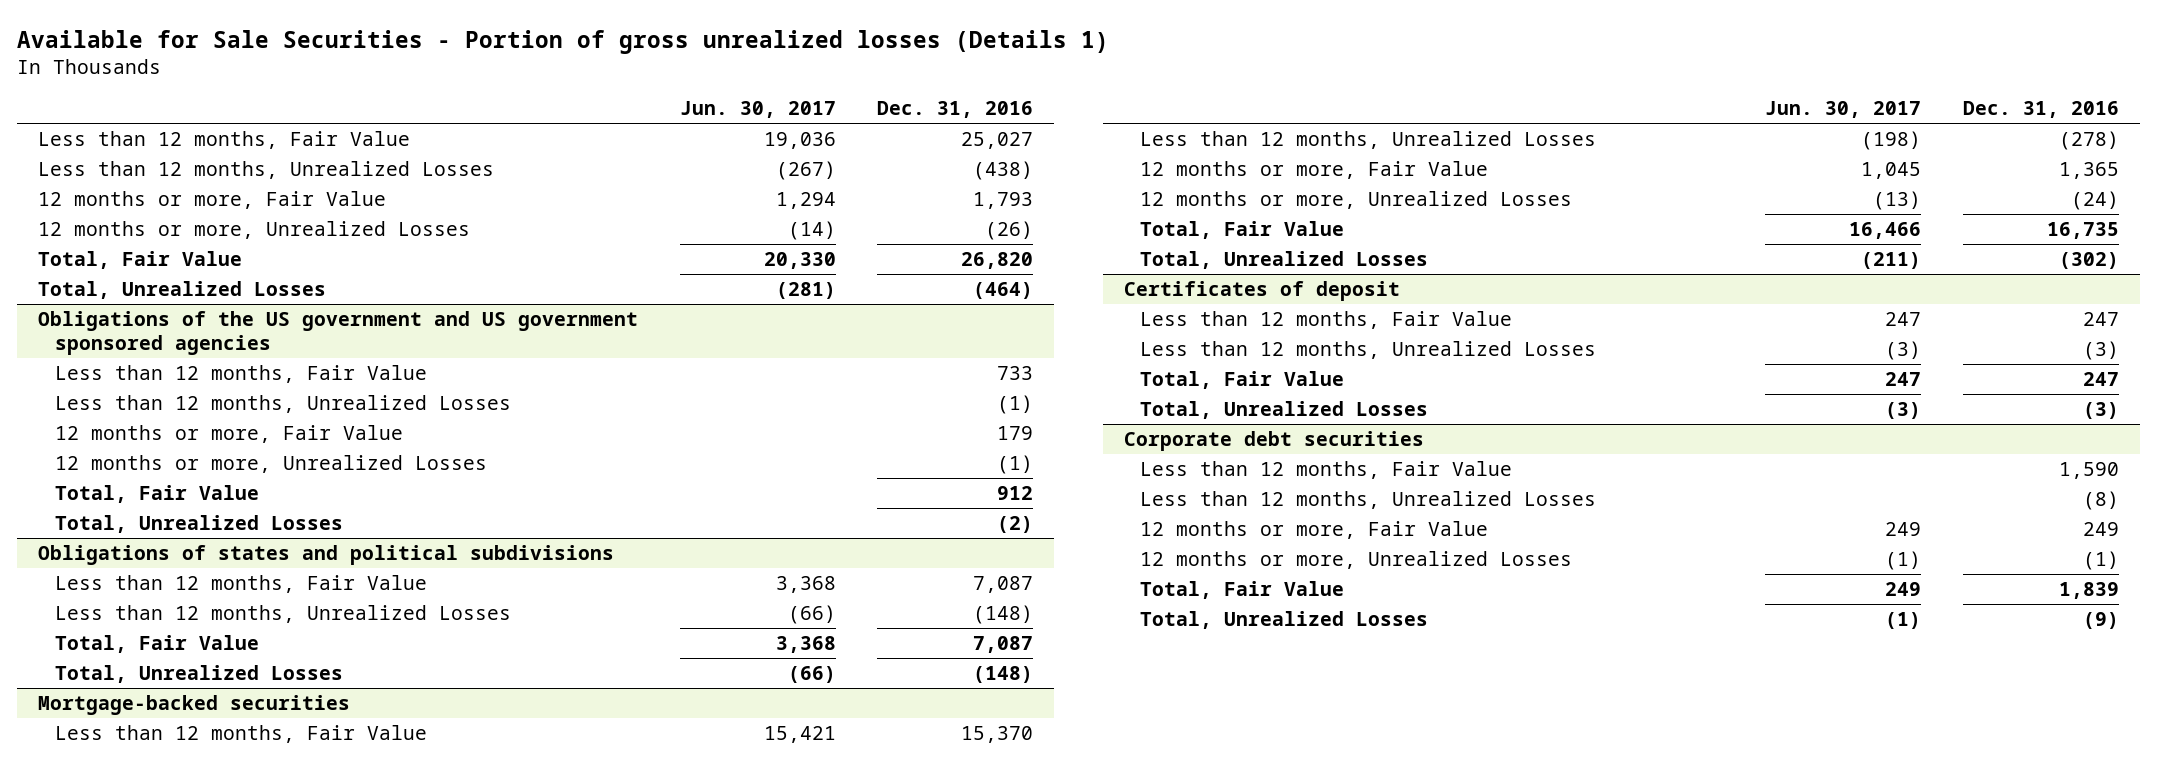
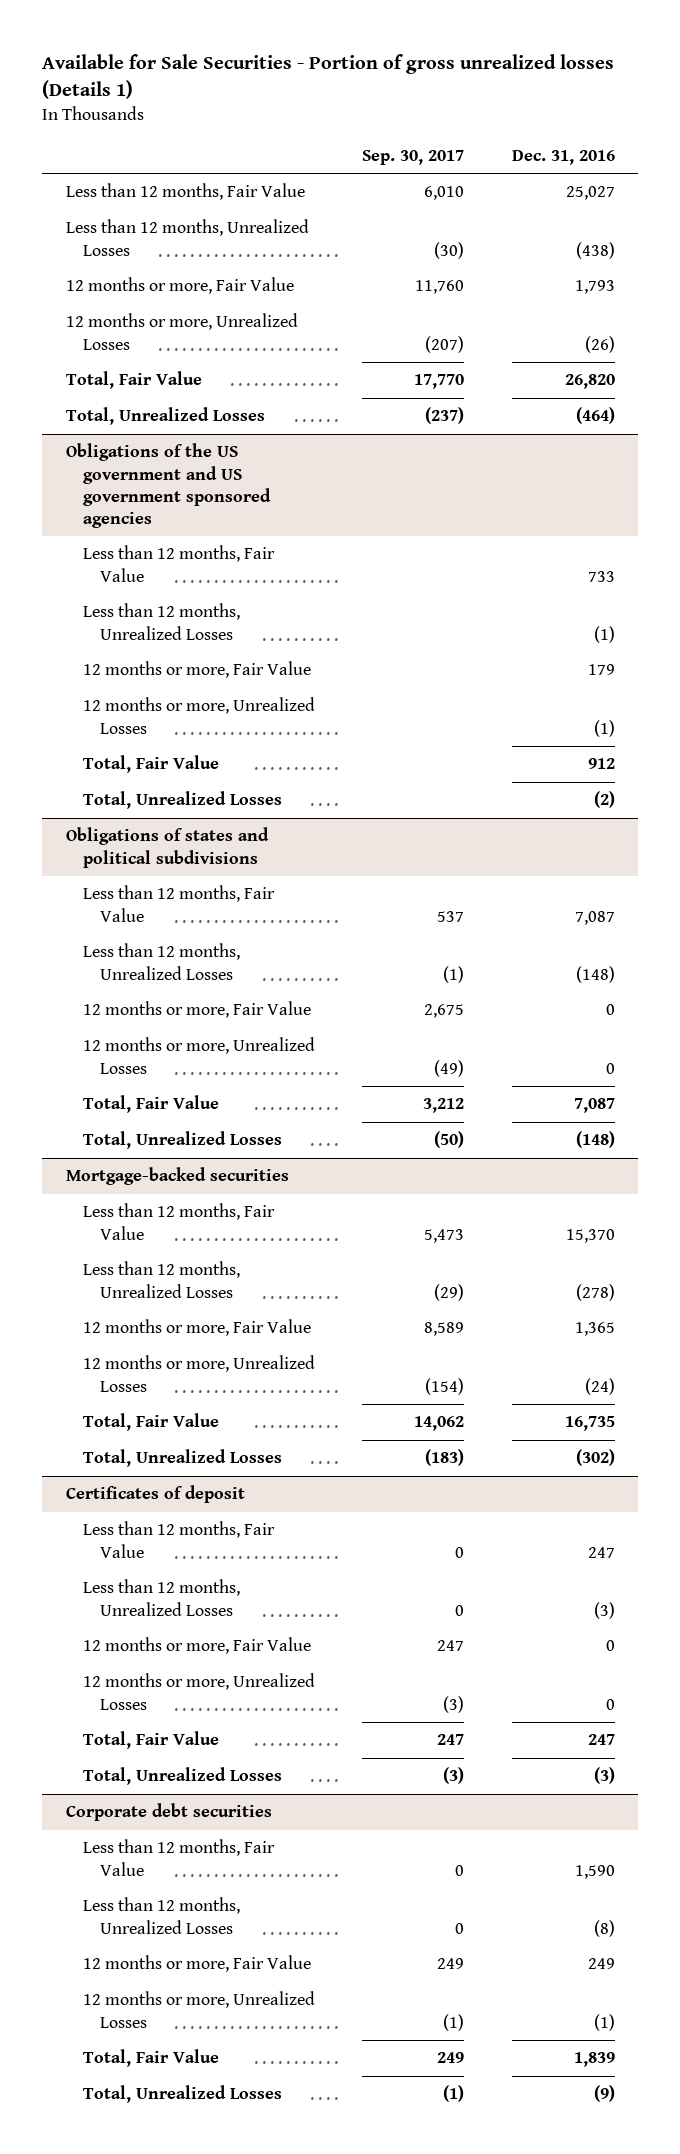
- | Jun. 30, 2017 | Dec. 31, 2016
+ | Sep. 30, 2017 | Dec. 31, 2016
@ Obligations of states and political subdivisions
+ 12 months or more, Fair Value | 2,675 | 0
+ 12 months or more, Unrealized Losses | (49) | 0
@ Certificates of deposit
+ 12 months or more, Fair Value | 247 | 0
+ 12 months or more, Unrealized Losses | (3) | 0

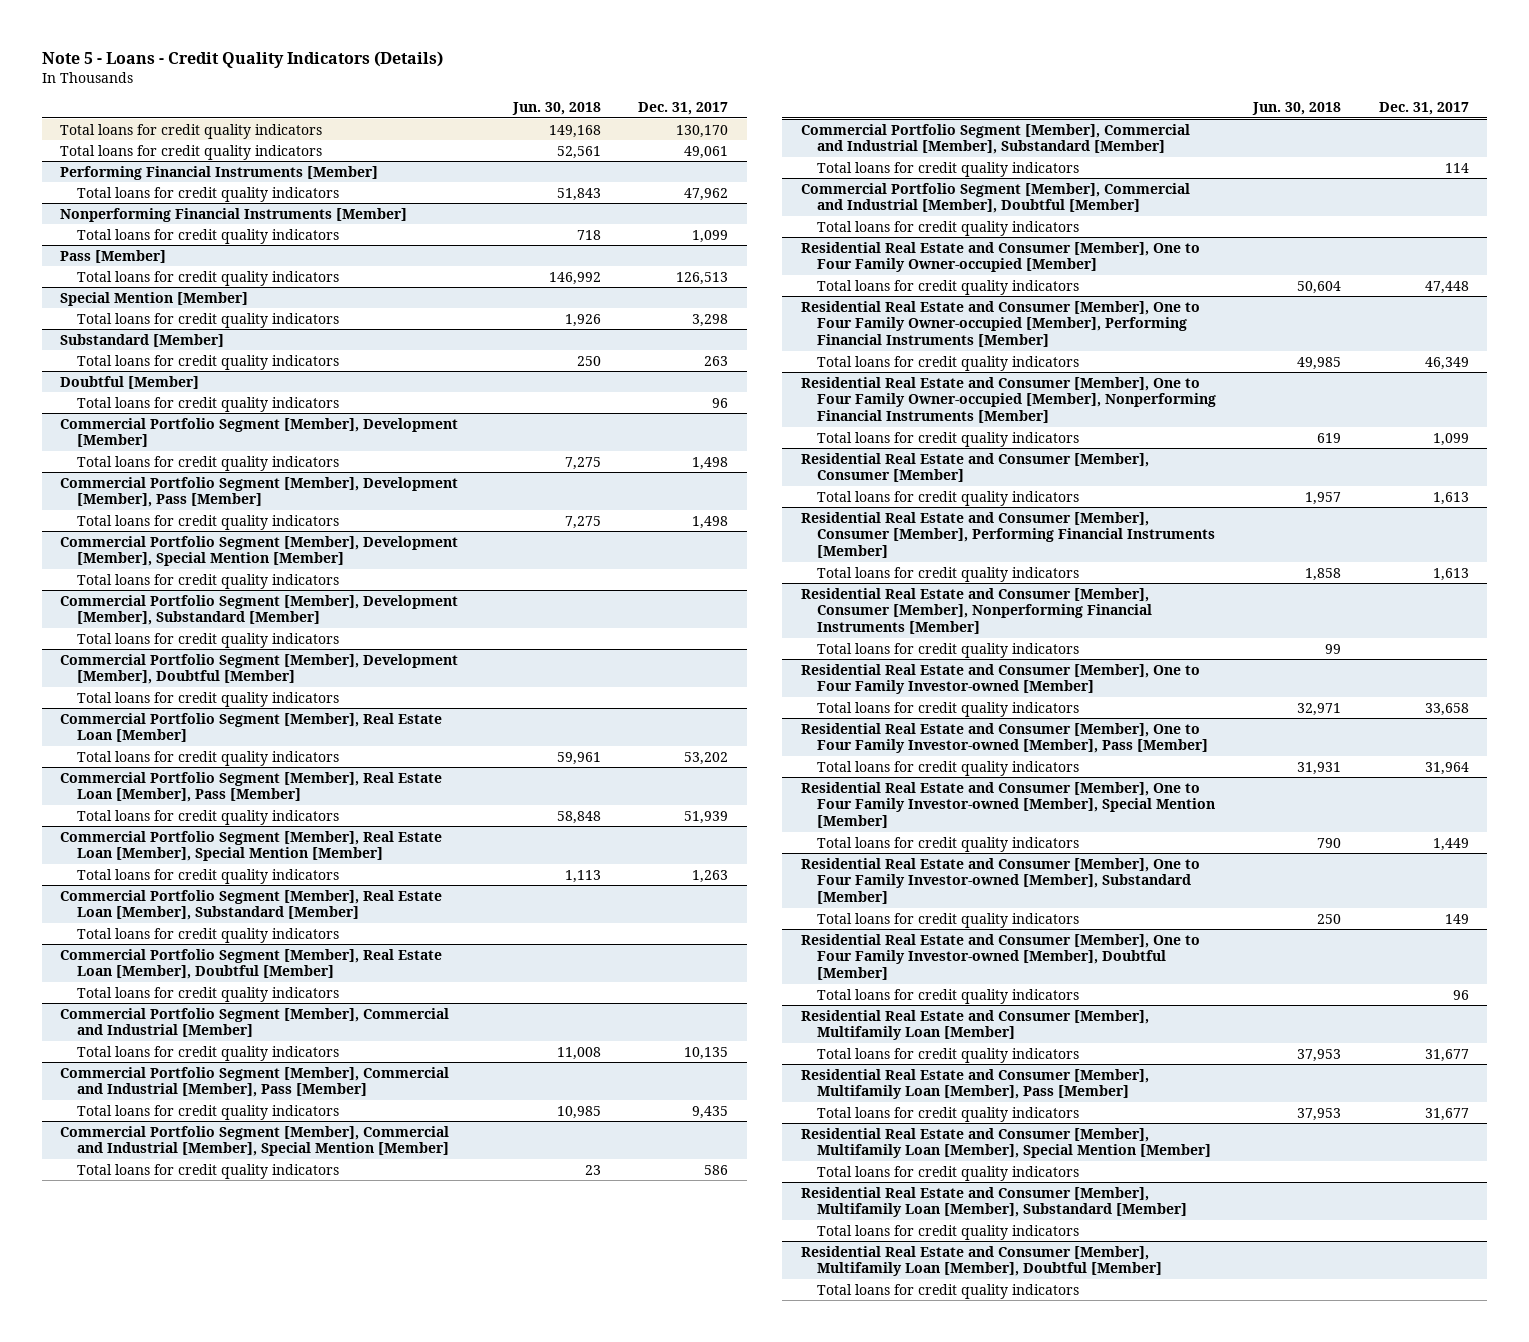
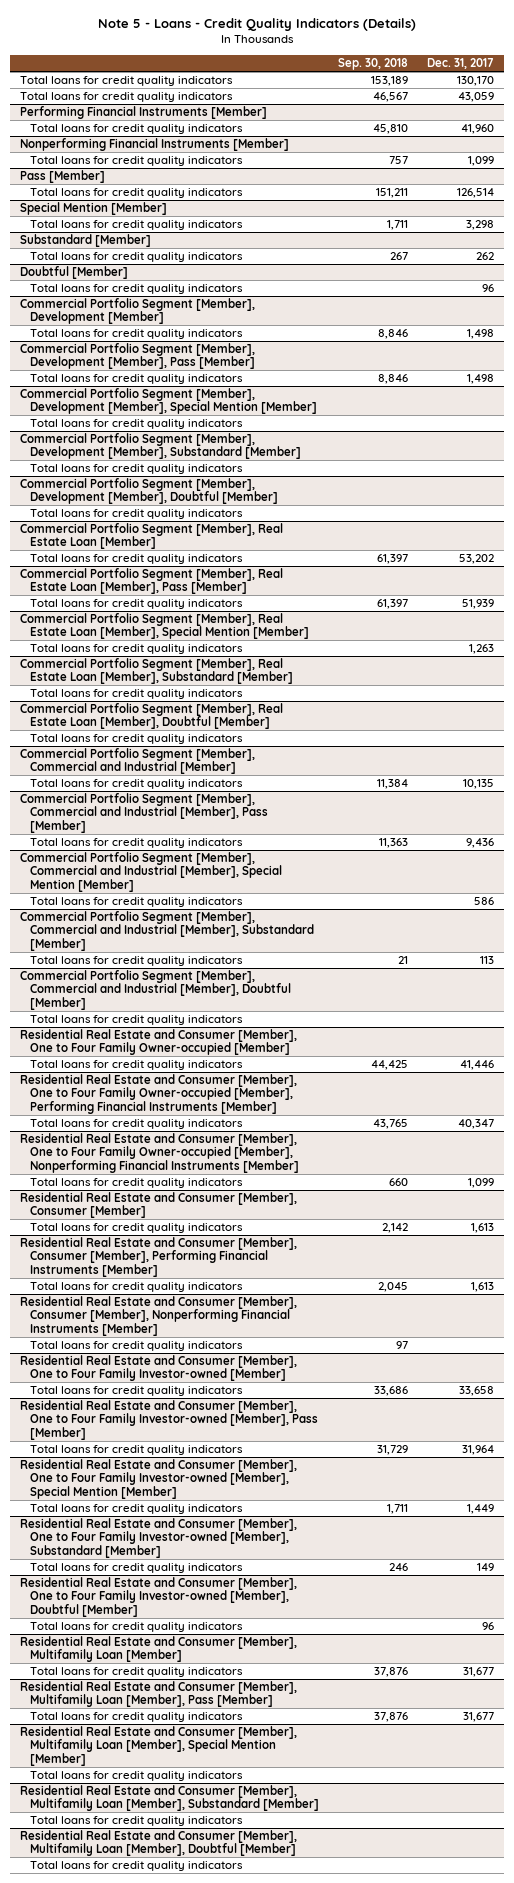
- | Jun. 30, 2018 | Dec. 31, 2017
+ | Sep. 30, 2018 | Dec. 31, 2017
- Total loans for credit quality indicators | 52,561 | 49,061
+ Total loans for credit quality indicators | 46,567 | 43,059
@ Performing Financial Instruments [Member]
- Total loans for credit quality indicators | 51,843 | 47,962
+ Total loans for credit quality indicators | 45,810 | 41,960
@ Pass [Member]
- Total loans for credit quality indicators | 146,992 | 126,513
+ Total loans for credit quality indicators | 151,211 | 126,514
@ Substandard [Member]
- Total loans for credit quality indicators | 250 | 263
+ Total loans for credit quality indicators | 267 | 262
@ Commercial Portfolio Segment [Member], Commercial and Industrial [Member], Pass [Member]
- Total loans for credit quality indicators | 10,985 | 9,435
+ Total loans for credit quality indicators | 11,363 | 9,436
@ Commercial Portfolio Segment [Member], Commercial and Industrial [Member], Substandard [Member]
- Total loans for credit quality indicators | | 114
+ Total loans for credit quality indicators | 21 | 113
@ Residential Real Estate and Consumer [Member], One to Four Family Owner-occupied [Member]
- Total loans for credit quality indicators | 50,604 | 47,448
+ Total loans for credit quality indicators | 44,425 | 41,446
@ Residential Real Estate and Consumer [Member], One to Four Family Owner-occupied [Member], Performing Financial Instruments [Member]
- Total loans for credit quality indicators | 49,985 | 46,349
+ Total loans for credit quality indicators | 43,765 | 40,347

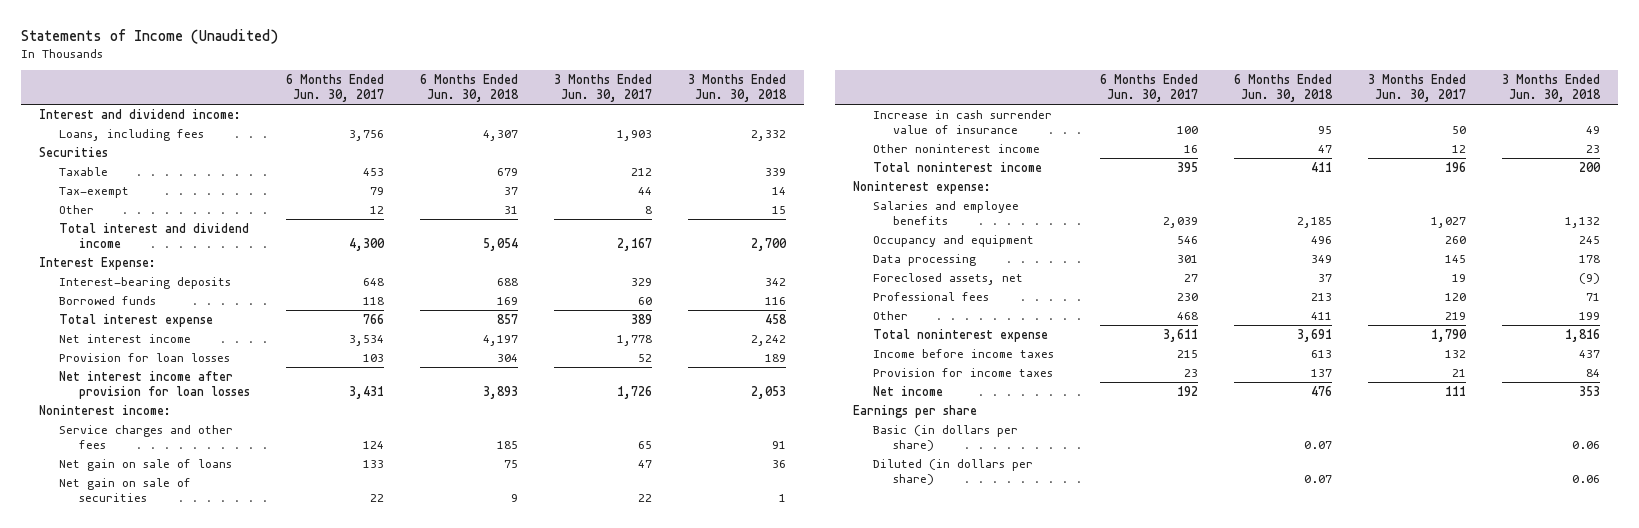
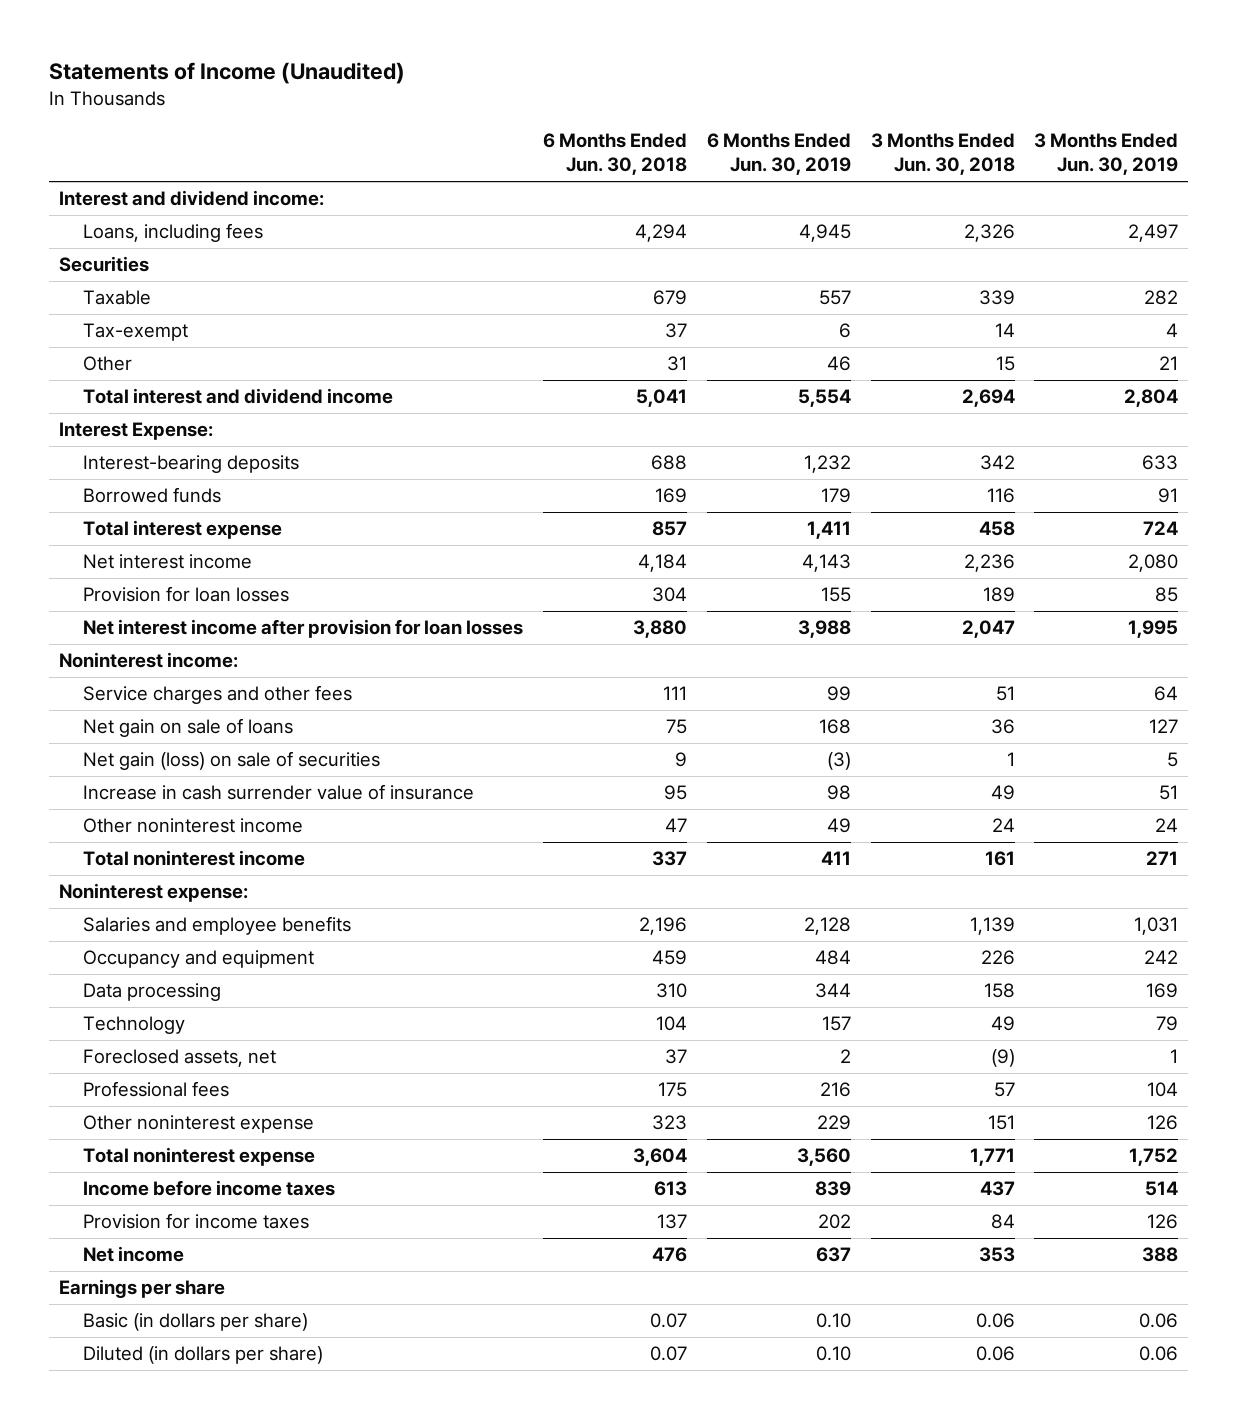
- | 6 Months Ended Jun. 30, 2017 | 6 Months Ended Jun. 30, 2018 | 3 Months Ended Jun. 30, 2017 | 3 Months Ended Jun. 30, 2018
+ | 6 Months Ended Jun. 30, 2018 | 6 Months Ended Jun. 30, 2019 | 3 Months Ended Jun. 30, 2018 | 3 Months Ended Jun. 30, 2019
- Loans, including fees | 3,756 | 4,307 | 1,903 | 2,332
+ Loans, including fees | 4,294 | 4,945 | 2,326 | 2,497
- Total interest and dividend income | 4,300 | 5,054 | 2,167 | 2,700
+ Total interest and dividend income | 5,041 | 5,554 | 2,694 | 2,804
- Net interest income | 3,534 | 4,197 | 1,778 | 2,242
+ Net interest income | 4,184 | 4,143 | 2,236 | 2,080
- Net interest income after provision for loan losses | 3,431 | 3,893 | 1,726 | 2,053
+ Net interest income after provision for loan losses | 3,880 | 3,988 | 2,047 | 1,995
- Service charges and other fees | 124 | 185 | 65 | 91
+ Service charges and other fees | 111 | 99 | 51 | 64
- Net gain on sale of securities | 22 | 9 | 22 | 1
+ Net gain (loss) on sale of securities | 9 | (3) | 1 | 5
- Other noninterest income | 16 | 47 | 12 | 23
- Total noninterest income | 395 | 411 | 196 | 200
+ Other noninterest income | 47 | 49 | 24 | 24
+ Total noninterest income | 337 | 411 | 161 | 271
- Salaries and employee benefits | 2,039 | 2,185 | 1,027 | 1,132
- Occupancy and equipment | 546 | 496 | 260 | 245
- Data processing | 301 | 349 | 145 | 178
+ Salaries and employee benefits | 2,196 | 2,128 | 1,139 | 1,031
+ Occupancy and equipment | 459 | 484 | 226 | 242
+ Data processing | 310 | 344 | 158 | 169
+ Technology | 104 | 157 | 49 | 79
- Professional fees | 230 | 213 | 120 | 71
- Other | 468 | 411 | 219 | 199
- Total noninterest expense | 3,611 | 3,691 | 1,790 | 1,816
+ Professional fees | 175 | 216 | 57 | 104
+ Other noninterest expense | 323 | 229 | 151 | 126
+ Total noninterest expense | 3,604 | 3,560 | 1,771 | 1,752

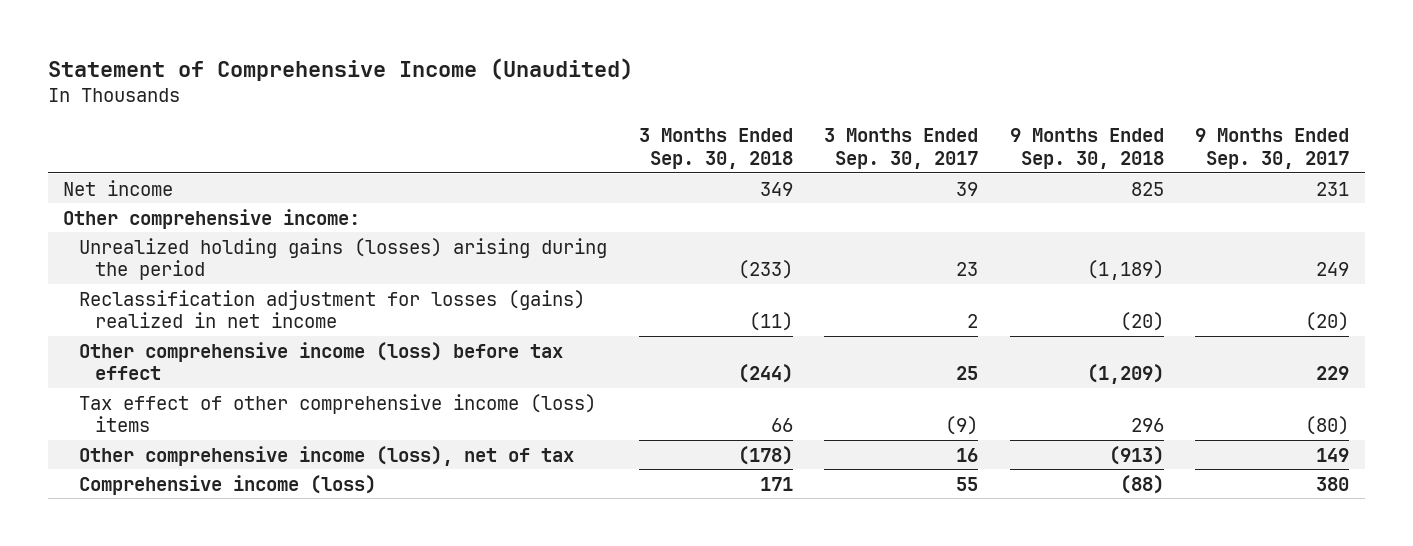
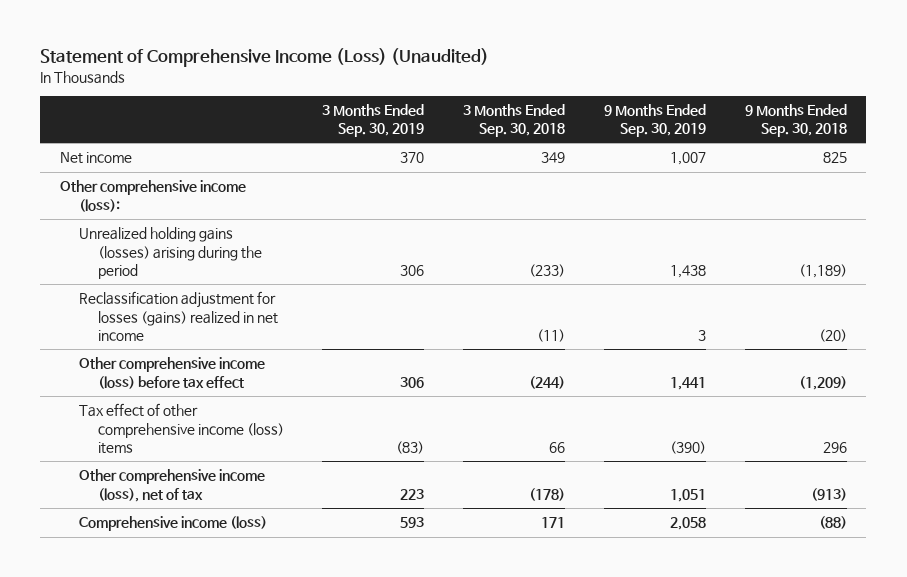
- Statement of Comprehensive Income (Unaudited)
+ Statement of Comprehensive Income (Loss) (Unaudited)
- | 3 Months Ended Sep. 30, 2018 | 3 Months Ended Sep. 30, 2017 | 9 Months Ended Sep. 30, 2018 | 9 Months Ended Sep. 30, 2017
+ | 3 Months Ended Sep. 30, 2019 | 3 Months Ended Sep. 30, 2018 | 9 Months Ended Sep. 30, 2019 | 9 Months Ended Sep. 30, 2018
- Other comprehensive income:
+ Other comprehensive income (loss):

